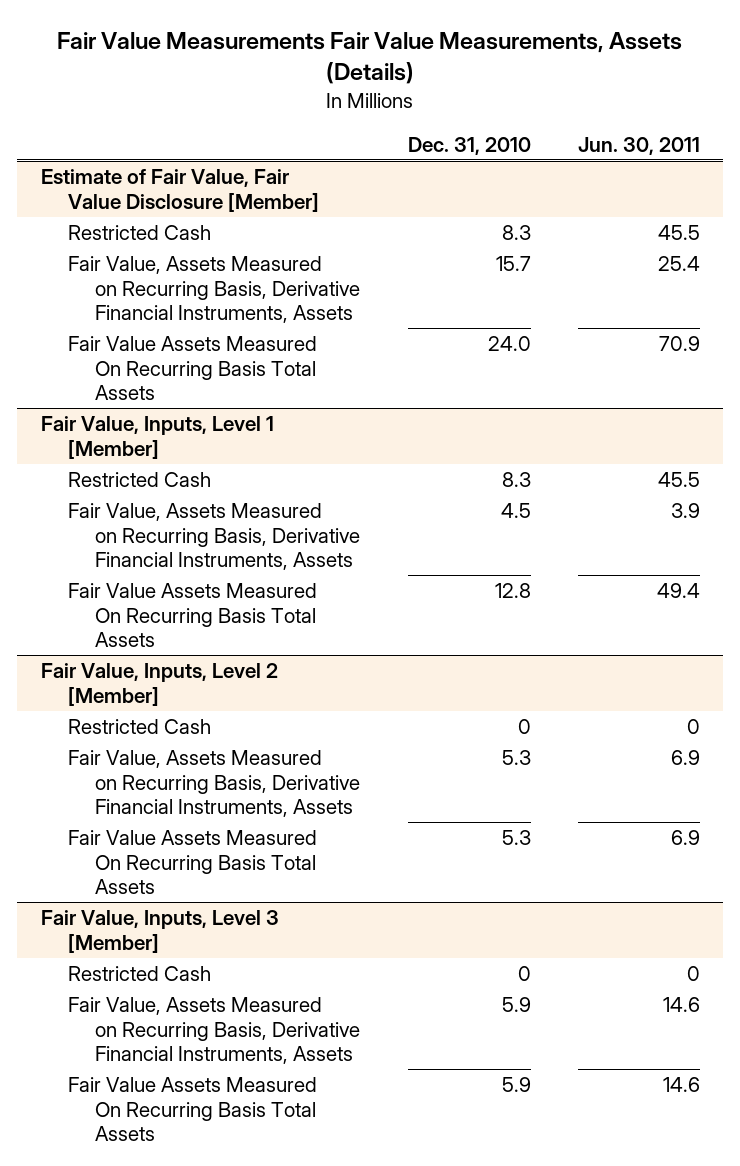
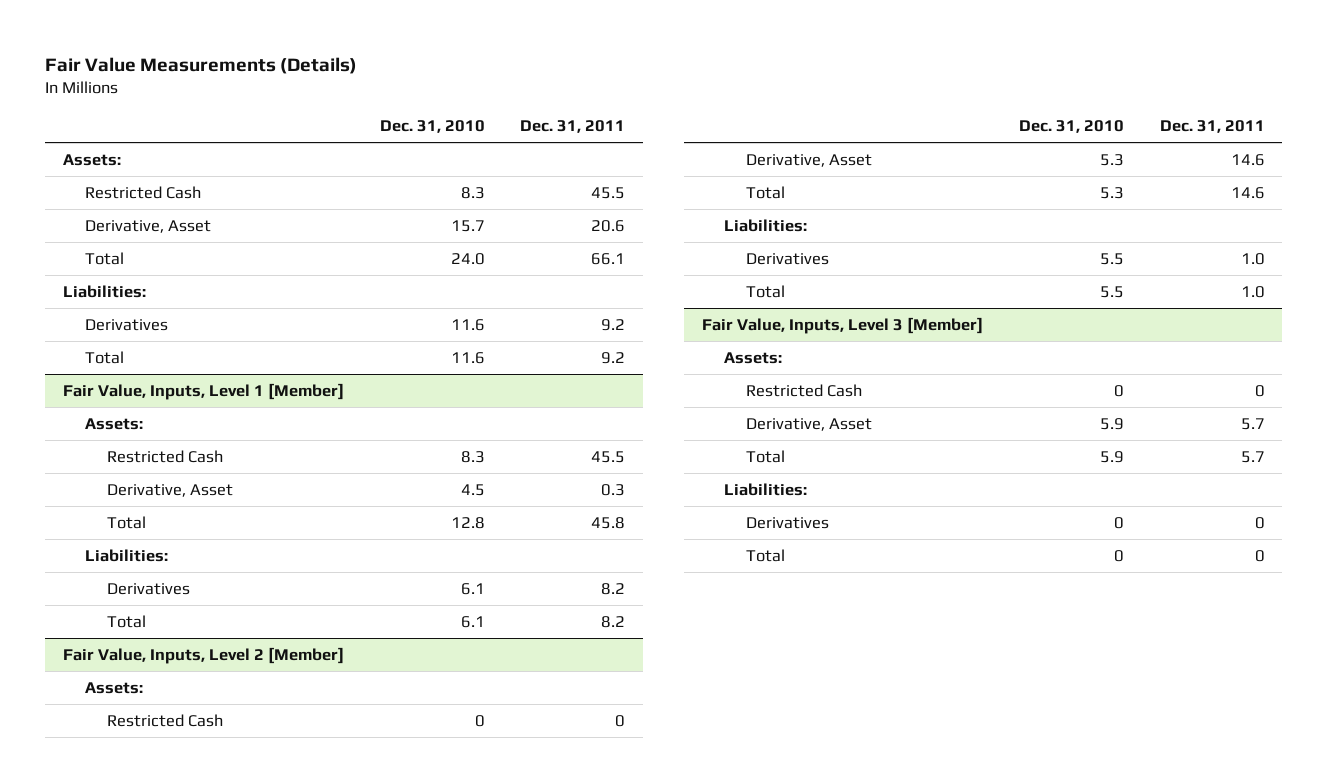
- Fair Value Measurements Fair Value Measurements, Assets (Details)
+ Fair Value Measurements (Details)
- | Dec. 31, 2010 | Jun. 30, 2011
+ | Dec. 31, 2010 | Dec. 31, 2011
- Estimate of Fair Value, Fair Value Disclosure [Member]
+ Assets:
- Fair Value, Assets Measured on Recurring Basis, Derivative Financial Instruments, Assets | 15.7 | 25.4
- Fair Value Assets Measured On Recurring Basis Total Assets | 24.0 | 70.9
+ Derivative, Asset | 15.7 | 20.6
+ Total | 24.0 | 66.1
+ Liabilities:
+ Derivatives | 11.6 | 9.2
+ Total | 11.6 | 9.2
@ Fair Value, Inputs, Level 1 [Member]
+ Assets:
- Fair Value, Assets Measured on Recurring Basis, Derivative Financial Instruments, Assets | 4.5 | 3.9
- Fair Value Assets Measured On Recurring Basis Total Assets | 12.8 | 49.4
+ Derivative, Asset | 4.5 | 0.3
+ Total | 12.8 | 45.8
+ Liabilities:
+ Derivatives | 6.1 | 8.2
+ Total | 6.1 | 8.2
@ Fair Value, Inputs, Level 2 [Member]
+ Assets:
- Fair Value, Assets Measured on Recurring Basis, Derivative Financial Instruments, Assets | 5.3 | 6.9
- Fair Value Assets Measured On Recurring Basis Total Assets | 5.3 | 6.9
+ Derivative, Asset | 5.3 | 14.6
+ Total | 5.3 | 14.6
+ Liabilities:
+ Derivatives | 5.5 | 1.0
+ Total | 5.5 | 1.0
@ Fair Value, Inputs, Level 3 [Member]
+ Assets:
- Fair Value, Assets Measured on Recurring Basis, Derivative Financial Instruments, Assets | 5.9 | 14.6
- Fair Value Assets Measured On Recurring Basis Total Assets | 5.9 | 14.6
+ Derivative, Asset | 5.9 | 5.7
+ Total | 5.9 | 5.7
+ Liabilities:
+ Derivatives | 0 | 0
+ Total | 0 | 0

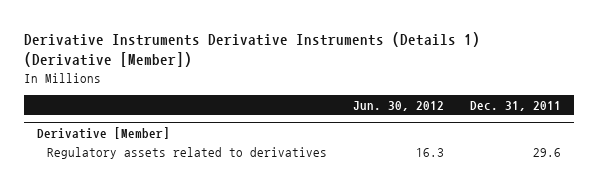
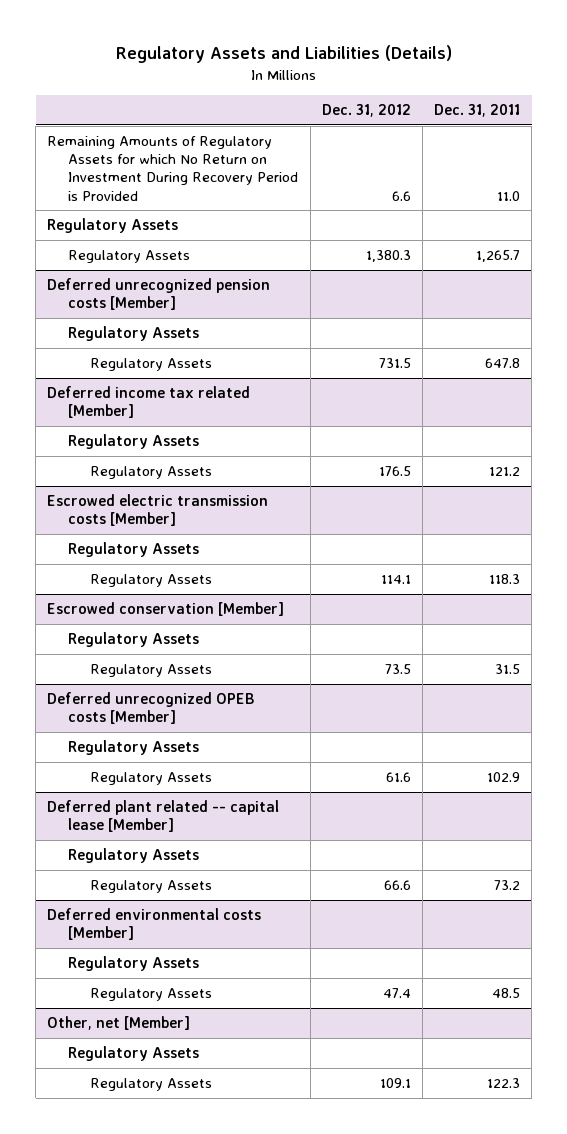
- Derivative Instruments Derivative Instruments (Details 1) (Derivative [Member])
+ Regulatory Assets and Liabilities (Details)
- | Jun. 30, 2012 | Dec. 31, 2011
+ | Dec. 31, 2012 | Dec. 31, 2011
- Derivative [Member]
- Regulatory assets related to derivatives | 16.3 | 29.6
+ Remaining Amounts of Regulatory Assets for which No Return on Investment During Recovery Period is Provided | 6.6 | 11.0
+ Regulatory Assets
+ Regulatory Assets | 1,380.3 | 1,265.7
+ Deferred unrecognized pension costs [Member]
+ Regulatory Assets
+ Regulatory Assets | 731.5 | 647.8
+ Deferred income tax related [Member]
+ Regulatory Assets
+ Regulatory Assets | 176.5 | 121.2
+ Escrowed electric transmission costs [Member]
+ Regulatory Assets
+ Regulatory Assets | 114.1 | 118.3
+ Escrowed conservation [Member]
+ Regulatory Assets
+ Regulatory Assets | 73.5 | 31.5
+ Deferred unrecognized OPEB costs [Member]
+ Regulatory Assets
+ Regulatory Assets | 61.6 | 102.9
+ Deferred plant related -- capital lease [Member]
+ Regulatory Assets
+ Regulatory Assets | 66.6 | 73.2
+ Deferred environmental costs [Member]
+ Regulatory Assets
+ Regulatory Assets | 47.4 | 48.5
+ Other, net [Member]
+ Regulatory Assets
+ Regulatory Assets | 109.1 | 122.3

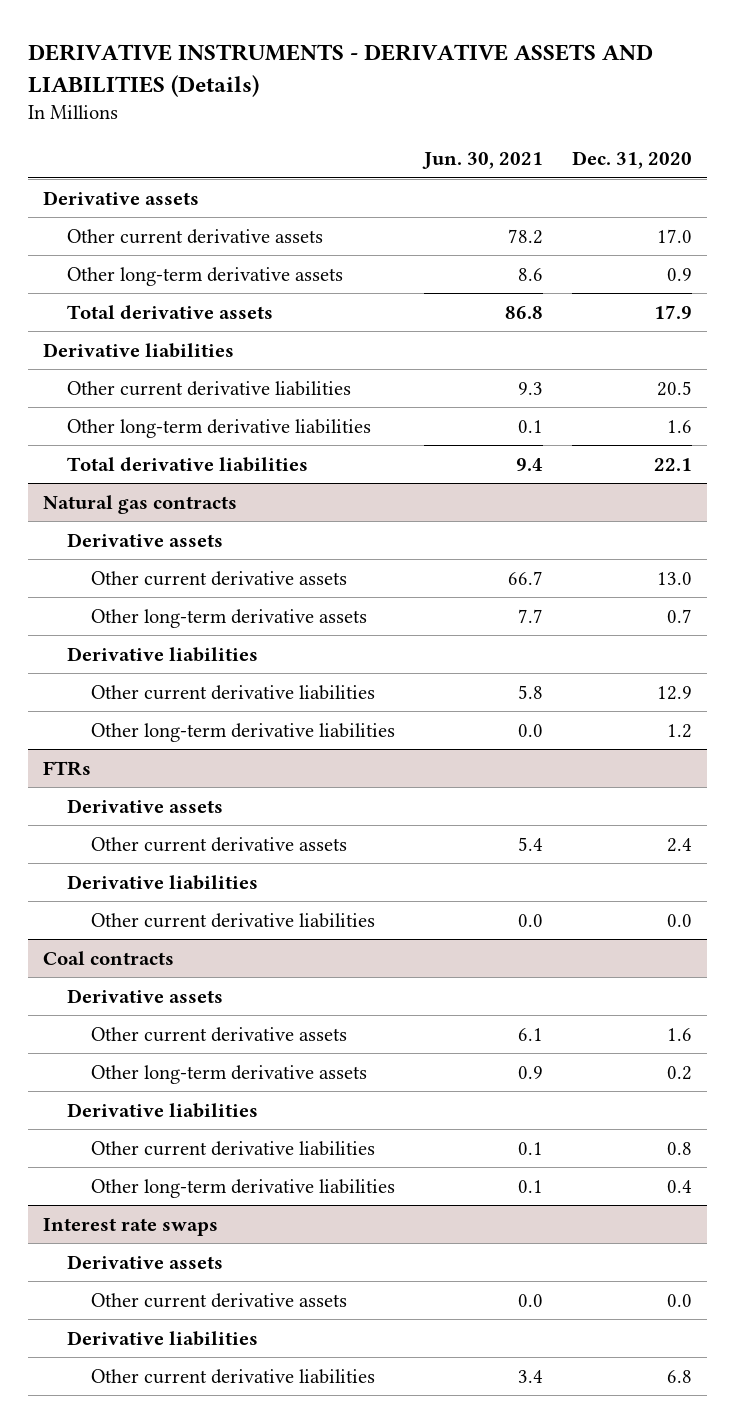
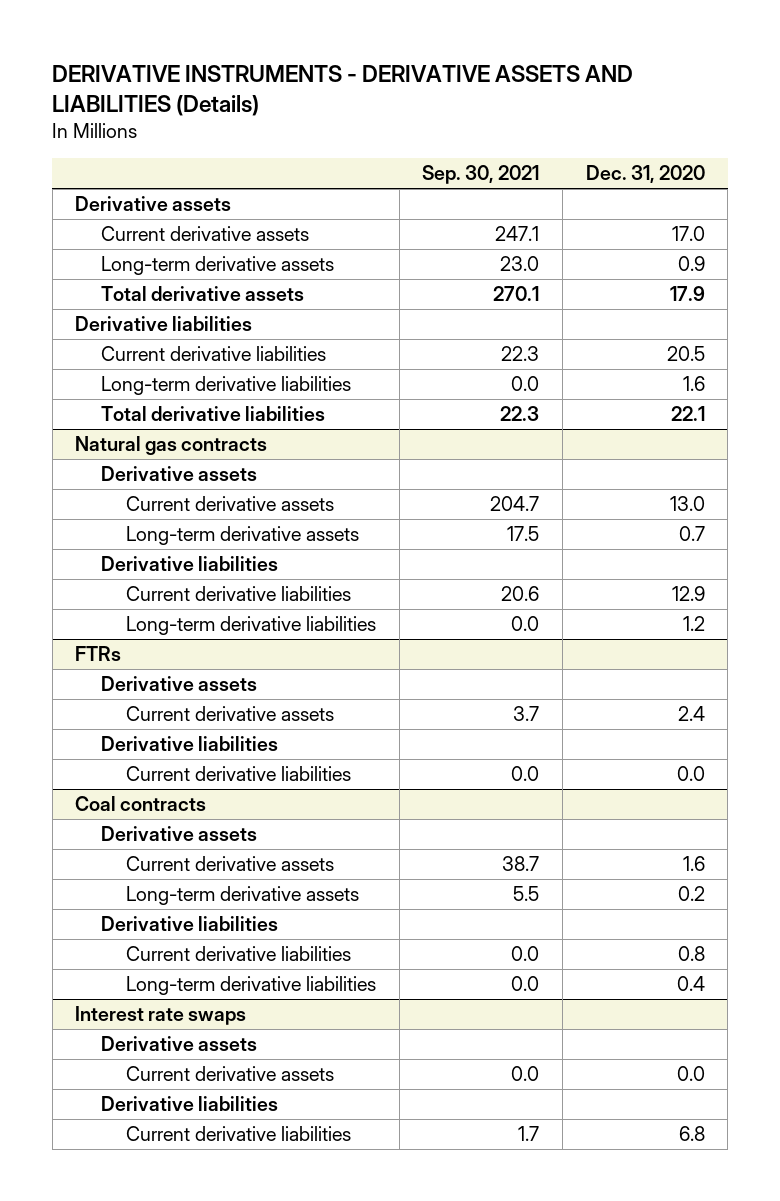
- | Jun. 30, 2021 | Dec. 31, 2020
+ | Sep. 30, 2021 | Dec. 31, 2020
- Other current derivative assets | 78.2 | 17.0
- Other long-term derivative assets | 8.6 | 0.9
+ Current derivative assets | 247.1 | 17.0
+ Long-term derivative assets | 23.0 | 0.9
- Other current derivative liabilities | 9.3 | 20.5
- Other long-term derivative liabilities | 0.1 | 1.6
+ Current derivative liabilities | 22.3 | 20.5
+ Long-term derivative liabilities | 0.0 | 1.6
@ Natural gas contracts
- Other current derivative assets | 66.7 | 13.0
- Other long-term derivative assets | 7.7 | 0.7
+ Current derivative assets | 204.7 | 13.0
+ Long-term derivative assets | 17.5 | 0.7
- Other current derivative liabilities | 5.8 | 12.9
- Other long-term derivative liabilities | 0.0 | 1.2
+ Current derivative liabilities | 20.6 | 12.9
+ Long-term derivative liabilities | 0.0 | 1.2
@ FTRs
- Other current derivative assets | 5.4 | 2.4
+ Current derivative assets | 3.7 | 2.4
- Other current derivative liabilities | 0.0 | 0.0
+ Current derivative liabilities | 0.0 | 0.0
@ Coal contracts
- Other current derivative assets | 6.1 | 1.6
- Other long-term derivative assets | 0.9 | 0.2
+ Current derivative assets | 38.7 | 1.6
+ Long-term derivative assets | 5.5 | 0.2
- Other current derivative liabilities | 0.1 | 0.8
- Other long-term derivative liabilities | 0.1 | 0.4
+ Current derivative liabilities | 0.0 | 0.8
+ Long-term derivative liabilities | 0.0 | 0.4
@ Interest rate swaps
- Other current derivative assets | 0.0 | 0.0
+ Current derivative assets | 0.0 | 0.0
- Other current derivative liabilities | 3.4 | 6.8
+ Current derivative liabilities | 1.7 | 6.8

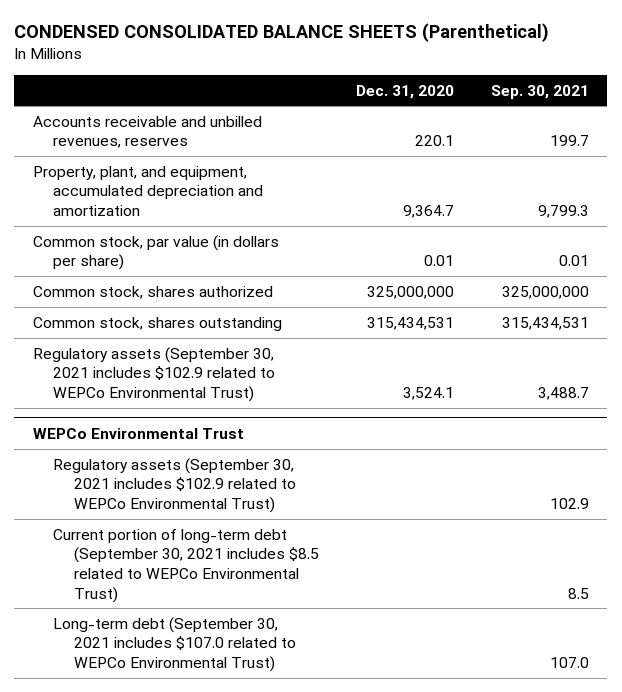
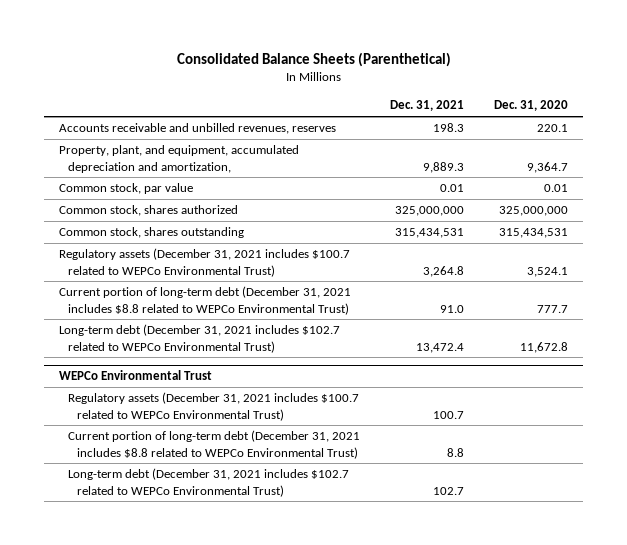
- CONDENSED CONSOLIDATED BALANCE SHEETS (Parenthetical)
+ Consolidated Balance Sheets (Parenthetical)
- | Dec. 31, 2020 | Sep. 30, 2021
+ | Dec. 31, 2021 | Dec. 31, 2020
- Property, plant, and equipment, accumulated depreciation and amortization | 9,364.7 | 9,799.3
- Common stock, par value (in dollars per share) | 0.01 | 0.01
+ Property, plant, and equipment, accumulated depreciation and amortization, | 9,889.3 | 9,364.7
+ Common stock, par value | 0.01 | 0.01
- Regulatory assets (September 30, 2021 includes $102.9 related to WEPCo Environmental Trust) | 3,524.1 | 3,488.7
+ Regulatory assets (December 31, 2021 includes $100.7 related to WEPCo Environmental Trust) | 3,264.8 | 3,524.1
+ Current portion of long-term debt (December 31, 2021 includes $8.8 related to WEPCo Environmental Trust) | 91.0 | 777.7
+ Long-term debt (December 31, 2021 includes $102.7 related to WEPCo Environmental Trust) | 13,472.4 | 11,672.8
@ WEPCo Environmental Trust
- Regulatory assets (September 30, 2021 includes $102.9 related to WEPCo Environmental Trust) | | 102.9
- Current portion of long-term debt (September 30, 2021 includes $8.5 related to WEPCo Environmental Trust) | | 8.5
- Long-term debt (September 30, 2021 includes $107.0 related to WEPCo Environmental Trust) | | 107.0
+ Regulatory assets (December 31, 2021 includes $100.7 related to WEPCo Environmental Trust) | 100.7 |
+ Current portion of long-term debt (December 31, 2021 includes $8.8 related to WEPCo Environmental Trust) | 8.8 |
+ Long-term debt (December 31, 2021 includes $102.7 related to WEPCo Environmental Trust) | 102.7 |

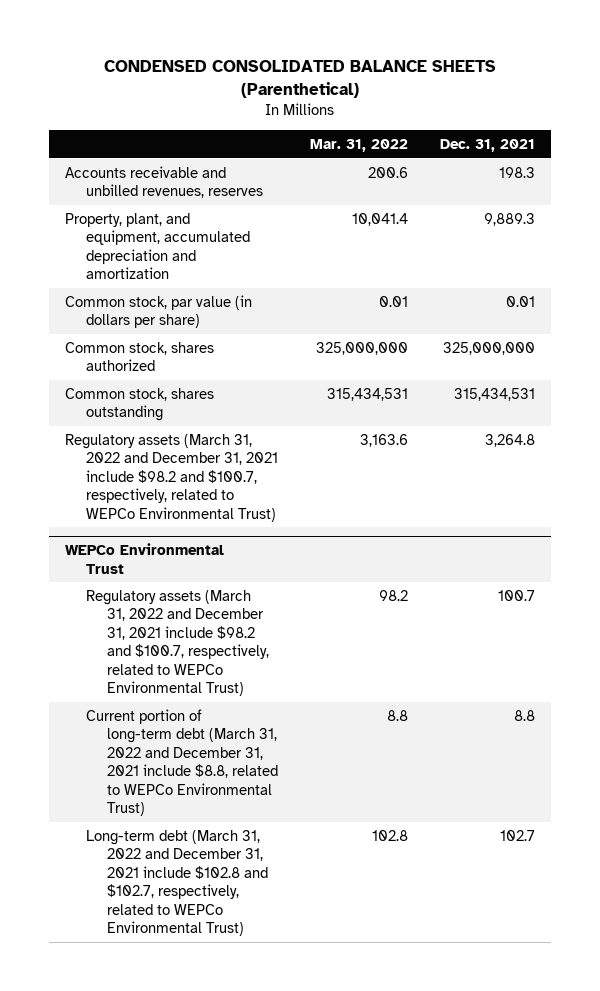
- Consolidated Balance Sheets (Parenthetical)
+ CONDENSED CONSOLIDATED BALANCE SHEETS (Parenthetical)
- | Dec. 31, 2021 | Dec. 31, 2020
+ | Mar. 31, 2022 | Dec. 31, 2021
- Property, plant, and equipment, accumulated depreciation and amortization, | 9,889.3 | 9,364.7
- Common stock, par value | 0.01 | 0.01
+ Property, plant, and equipment, accumulated depreciation and amortization | 10,041.4 | 9,889.3
+ Common stock, par value (in dollars per share) | 0.01 | 0.01
- Regulatory assets (December 31, 2021 includes $100.7 related to WEPCo Environmental Trust) | 3,264.8 | 3,524.1
- Current portion of long-term debt (December 31, 2021 includes $8.8 related to WEPCo Environmental Trust) | 91.0 | 777.7
- Long-term debt (December 31, 2021 includes $102.7 related to WEPCo Environmental Trust) | 13,472.4 | 11,672.8
+ Regulatory assets (March 31, 2022 and December 31, 2021 include $98.2 and $100.7, respectively, related to WEPCo Environmental Trust) | 3,163.6 | 3,264.8
@ WEPCo Environmental Trust
- Regulatory assets (December 31, 2021 includes $100.7 related to WEPCo Environmental Trust) | 100.7 |
- Current portion of long-term debt (December 31, 2021 includes $8.8 related to WEPCo Environmental Trust) | 8.8 |
- Long-term debt (December 31, 2021 includes $102.7 related to WEPCo Environmental Trust) | 102.7 |
+ Regulatory assets (March 31, 2022 and December 31, 2021 include $98.2 and $100.7, respectively, related to WEPCo Environmental Trust) | 98.2 | 100.7
+ Current portion of long-term debt (March 31, 2022 and December 31, 2021 include $8.8, related to WEPCo Environmental Trust) | 8.8 | 8.8
+ Long-term debt (March 31, 2022 and December 31, 2021 include $102.8 and $102.7, respectively, related to WEPCo Environmental Trust) | 102.8 | 102.7

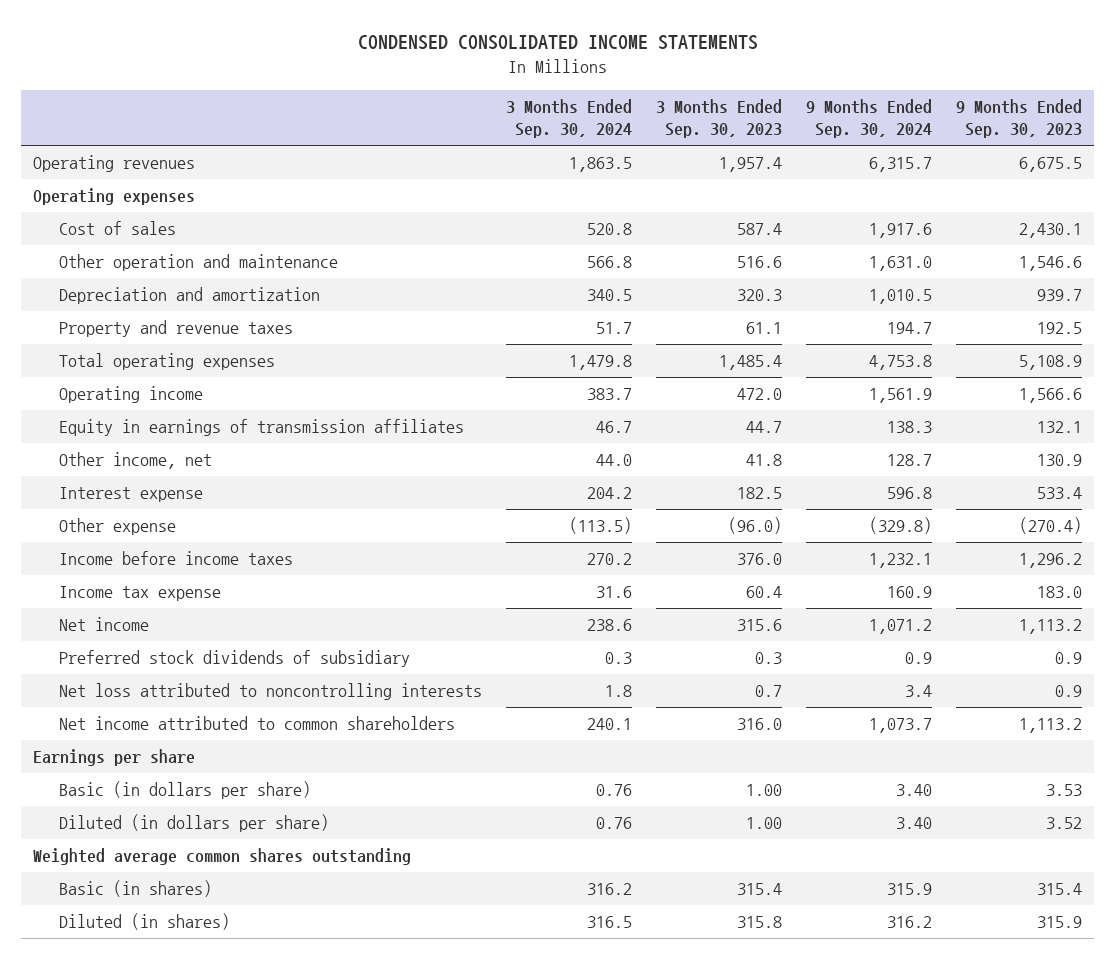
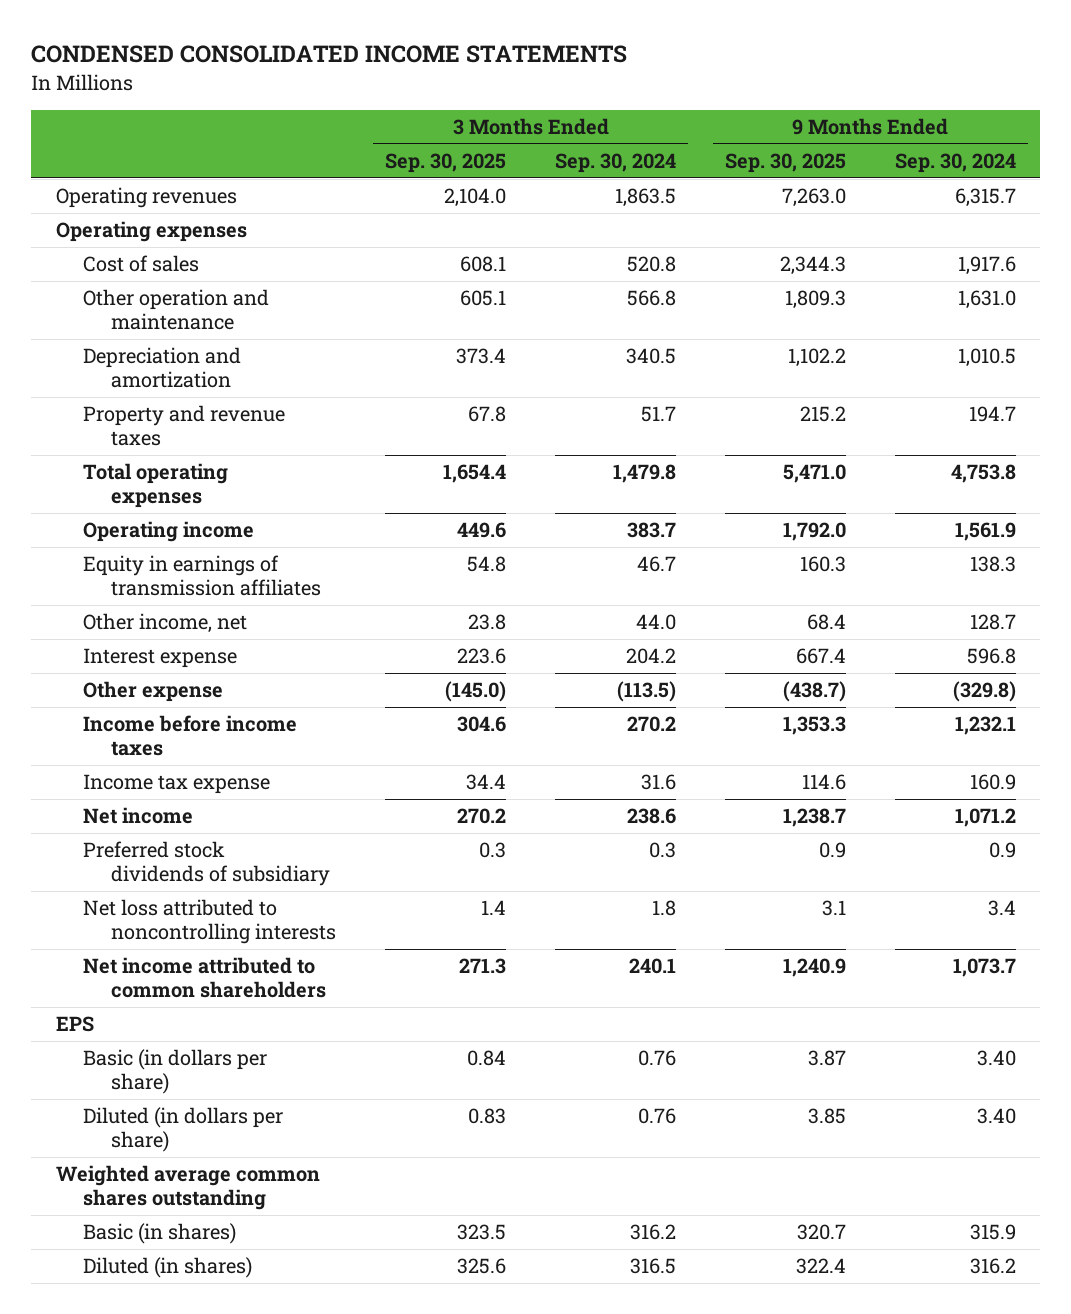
- | 3 Months Ended Sep. 30, 2024 | 3 Months Ended Sep. 30, 2023 | 9 Months Ended Sep. 30, 2024 | 9 Months Ended Sep. 30, 2023
+ | 3 Months Ended Sep. 30, 2025 | 3 Months Ended Sep. 30, 2024 | 9 Months Ended Sep. 30, 2025 | 9 Months Ended Sep. 30, 2024
- Earnings per share
+ EPS

